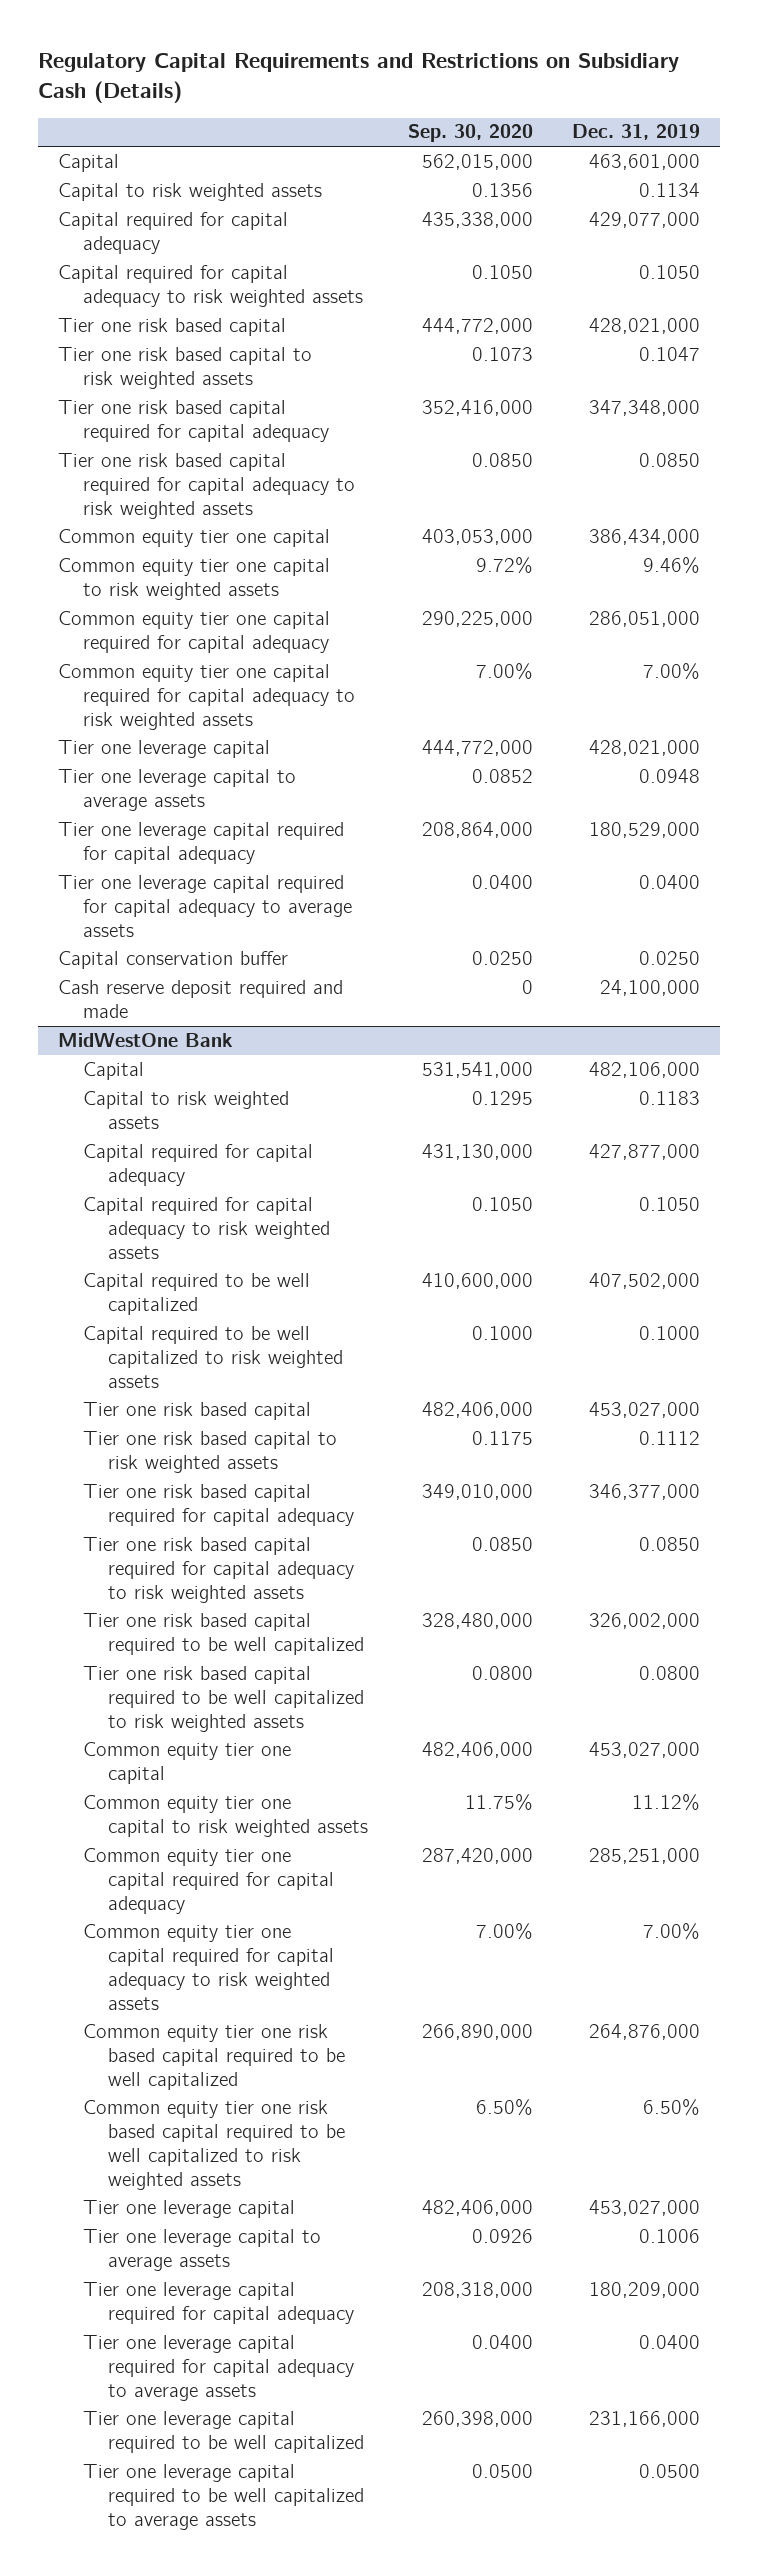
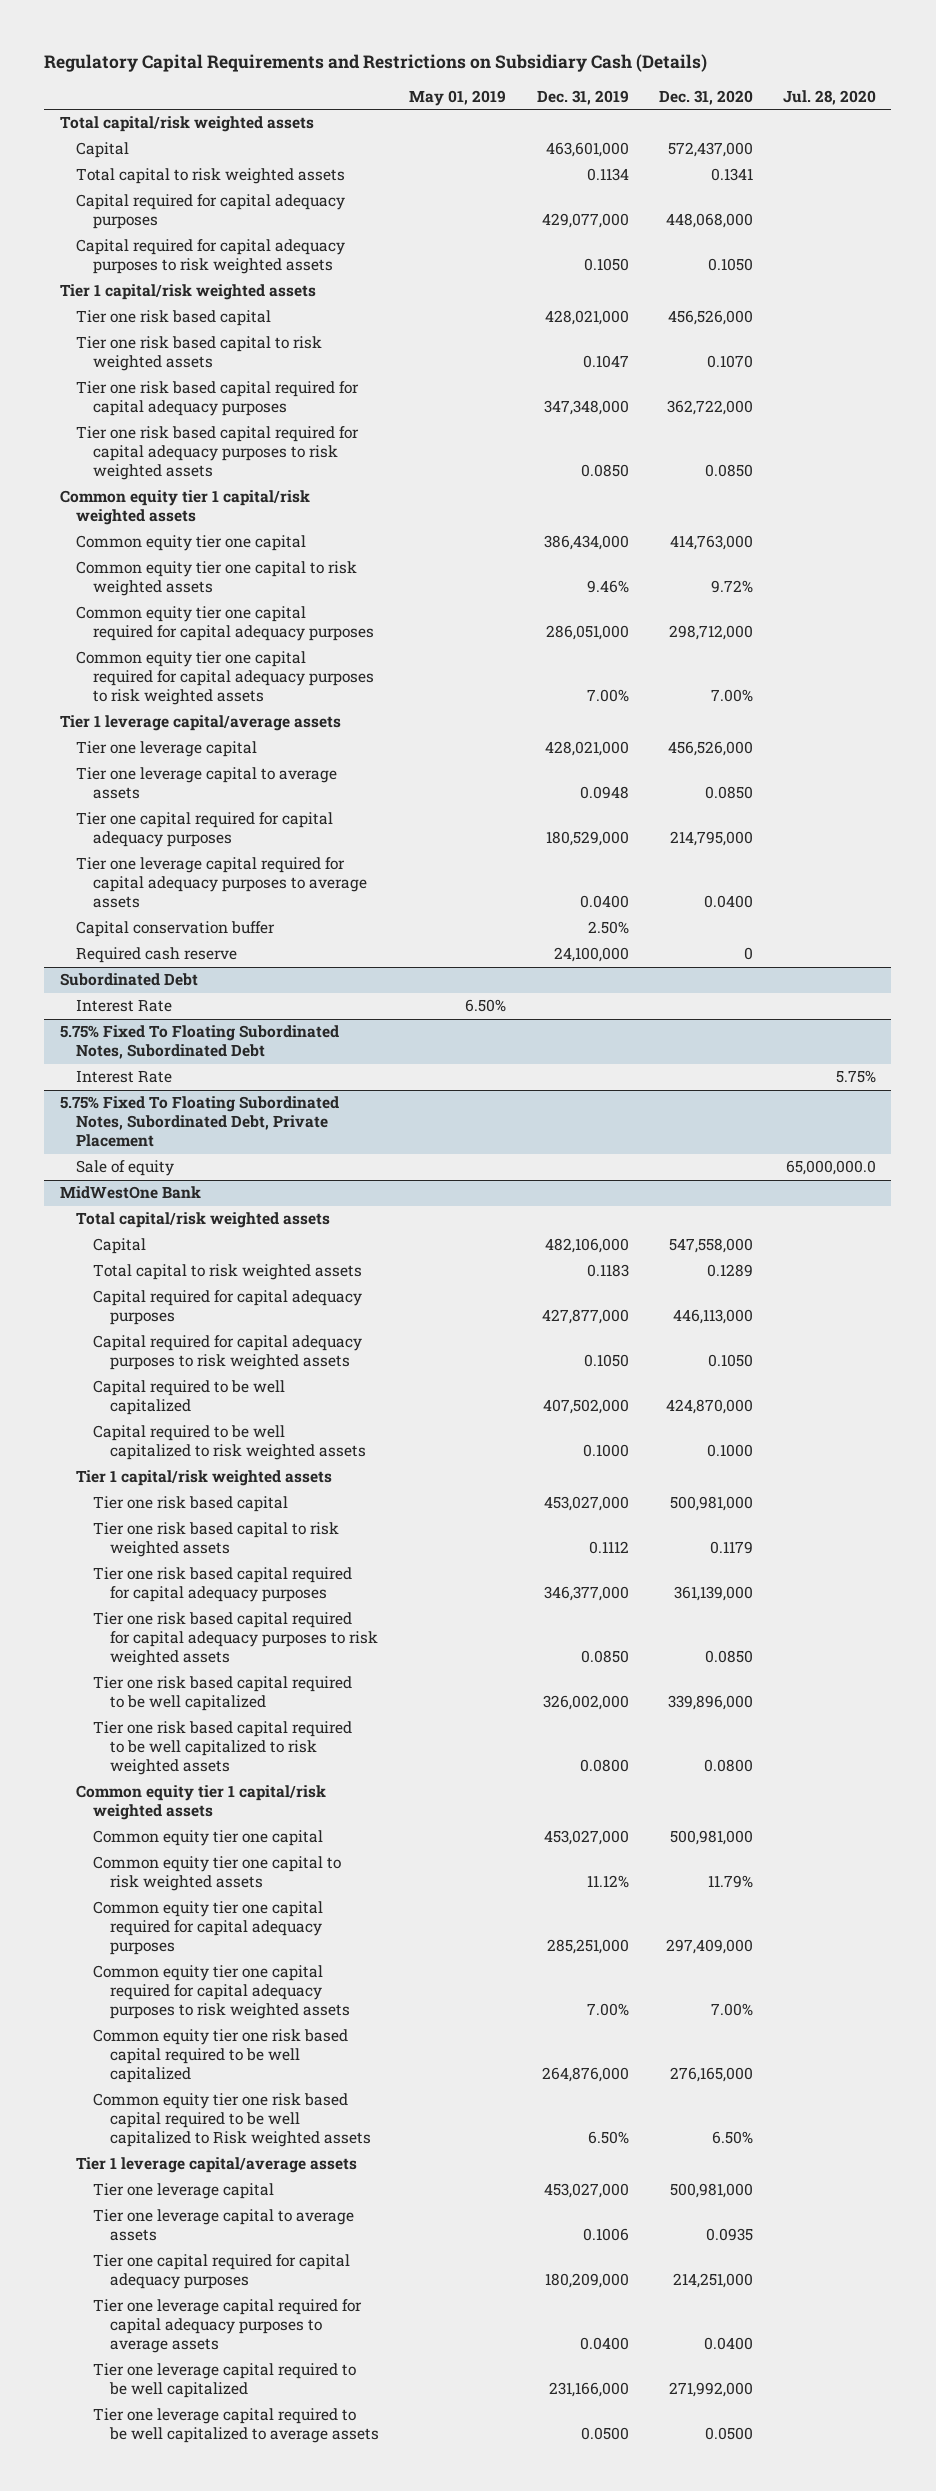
- | Sep. 30, 2020 | Dec. 31, 2019
+ | May 01, 2019 | Dec. 31, 2019 | Dec. 31, 2020 | Jul. 28, 2020
+ Total capital/risk weighted assets
- Capital to risk weighted assets | 0.1356 | 0.1134
- Capital required for capital adequacy | 435,338,000 | 429,077,000
- Capital required for capital adequacy to risk weighted assets | 0.1050 | 0.1050
+ Total capital to risk weighted assets | | 0.1134 | 0.1341 |
+ Capital required for capital adequacy purposes | | 429,077,000 | 448,068,000 |
+ Capital required for capital adequacy purposes to risk weighted assets | | 0.1050 | 0.1050 |
+ Tier 1 capital/risk weighted assets
- Tier one risk based capital required for capital adequacy | 352,416,000 | 347,348,000
- Tier one risk based capital required for capital adequacy to risk weighted assets | 0.0850 | 0.0850
+ Tier one risk based capital required for capital adequacy purposes | | 347,348,000 | 362,722,000 |
+ Tier one risk based capital required for capital adequacy purposes to risk weighted assets | | 0.0850 | 0.0850 |
+ Common equity tier 1 capital/risk weighted assets
- Common equity tier one capital required for capital adequacy | 290,225,000 | 286,051,000
- Common equity tier one capital required for capital adequacy to risk weighted assets | 7.00% | 7.00%
+ Common equity tier one capital required for capital adequacy purposes | | 286,051,000 | 298,712,000 |
+ Common equity tier one capital required for capital adequacy purposes to risk weighted assets | | 7.00% | 7.00% |
+ Tier 1 leverage capital/average assets
- Tier one leverage capital required for capital adequacy | 208,864,000 | 180,529,000
- Tier one leverage capital required for capital adequacy to average assets | 0.0400 | 0.0400
- Capital conservation buffer | 0.0250 | 0.0250
- Cash reserve deposit required and made | 0 | 24,100,000
+ Tier one capital required for capital adequacy purposes | | 180,529,000 | 214,795,000 |
+ Tier one leverage capital required for capital adequacy purposes to average assets | | 0.0400 | 0.0400 |
+ Capital conservation buffer | | 2.50% | |
+ Required cash reserve | | 24,100,000 | 0 |
+ Subordinated Debt
+ Interest Rate | 6.50% | | |
+ 5.75% Fixed To Floating Subordinated Notes, Subordinated Debt
+ Interest Rate | | | | 5.75%
+ 5.75% Fixed To Floating Subordinated Notes, Subordinated Debt, Private Placement
+ Sale of equity | | | | 65,000,000.0
@ MidWestOne Bank
+ Total capital/risk weighted assets
- Capital to risk weighted assets | 0.1295 | 0.1183
- Capital required for capital adequacy | 431,130,000 | 427,877,000
- Capital required for capital adequacy to risk weighted assets | 0.1050 | 0.1050
+ Total capital to risk weighted assets | | 0.1183 | 0.1289 |
+ Capital required for capital adequacy purposes | | 427,877,000 | 446,113,000 |
+ Capital required for capital adequacy purposes to risk weighted assets | | 0.1050 | 0.1050 |
+ Tier 1 capital/risk weighted assets
- Tier one risk based capital required for capital adequacy | 349,010,000 | 346,377,000
- Tier one risk based capital required for capital adequacy to risk weighted assets | 0.0850 | 0.0850
+ Tier one risk based capital required for capital adequacy purposes | | 346,377,000 | 361,139,000 |
+ Tier one risk based capital required for capital adequacy purposes to risk weighted assets | | 0.0850 | 0.0850 |
+ Common equity tier 1 capital/risk weighted assets
- Common equity tier one capital required for capital adequacy | 287,420,000 | 285,251,000
- Common equity tier one capital required for capital adequacy to risk weighted assets | 7.00% | 7.00%
+ Common equity tier one capital required for capital adequacy purposes | | 285,251,000 | 297,409,000 |
+ Common equity tier one capital required for capital adequacy purposes to risk weighted assets | | 7.00% | 7.00% |
- Common equity tier one risk based capital required to be well capitalized to risk weighted assets | 6.50% | 6.50%
+ Common equity tier one risk based capital required to be well capitalized to Risk weighted assets | | 6.50% | 6.50% |
+ Tier 1 leverage capital/average assets
- Tier one leverage capital required for capital adequacy | 208,318,000 | 180,209,000
- Tier one leverage capital required for capital adequacy to average assets | 0.0400 | 0.0400
+ Tier one capital required for capital adequacy purposes | | 180,209,000 | 214,251,000 |
+ Tier one leverage capital required for capital adequacy purposes to average assets | | 0.0400 | 0.0400 |

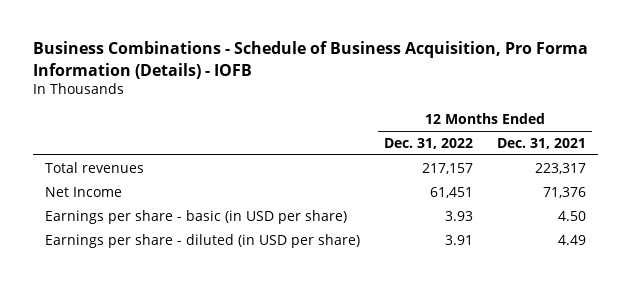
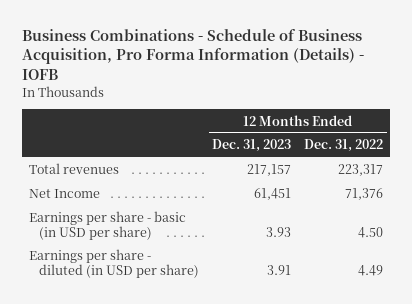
- | 12 Months Ended Dec. 31, 2022 | 12 Months Ended Dec. 31, 2021
+ | 12 Months Ended Dec. 31, 2023 | 12 Months Ended Dec. 31, 2022
- Total revenues | 217,157 | 223,317
- Net Income | 61,451 | 71,376
- Earnings per share - basic (in USD per share) | 3.93 | 4.50
- Earnings per share - diluted (in USD per share) | 3.91 | 4.49
+ Total revenues | 217,157 | 223,317
+ Net Income | 61,451 | 71,376
+ Earnings per share - basic (in USD per share) | 3.93 | 4.50
+ Earnings per share - diluted (in USD per share) | 3.91 | 4.49

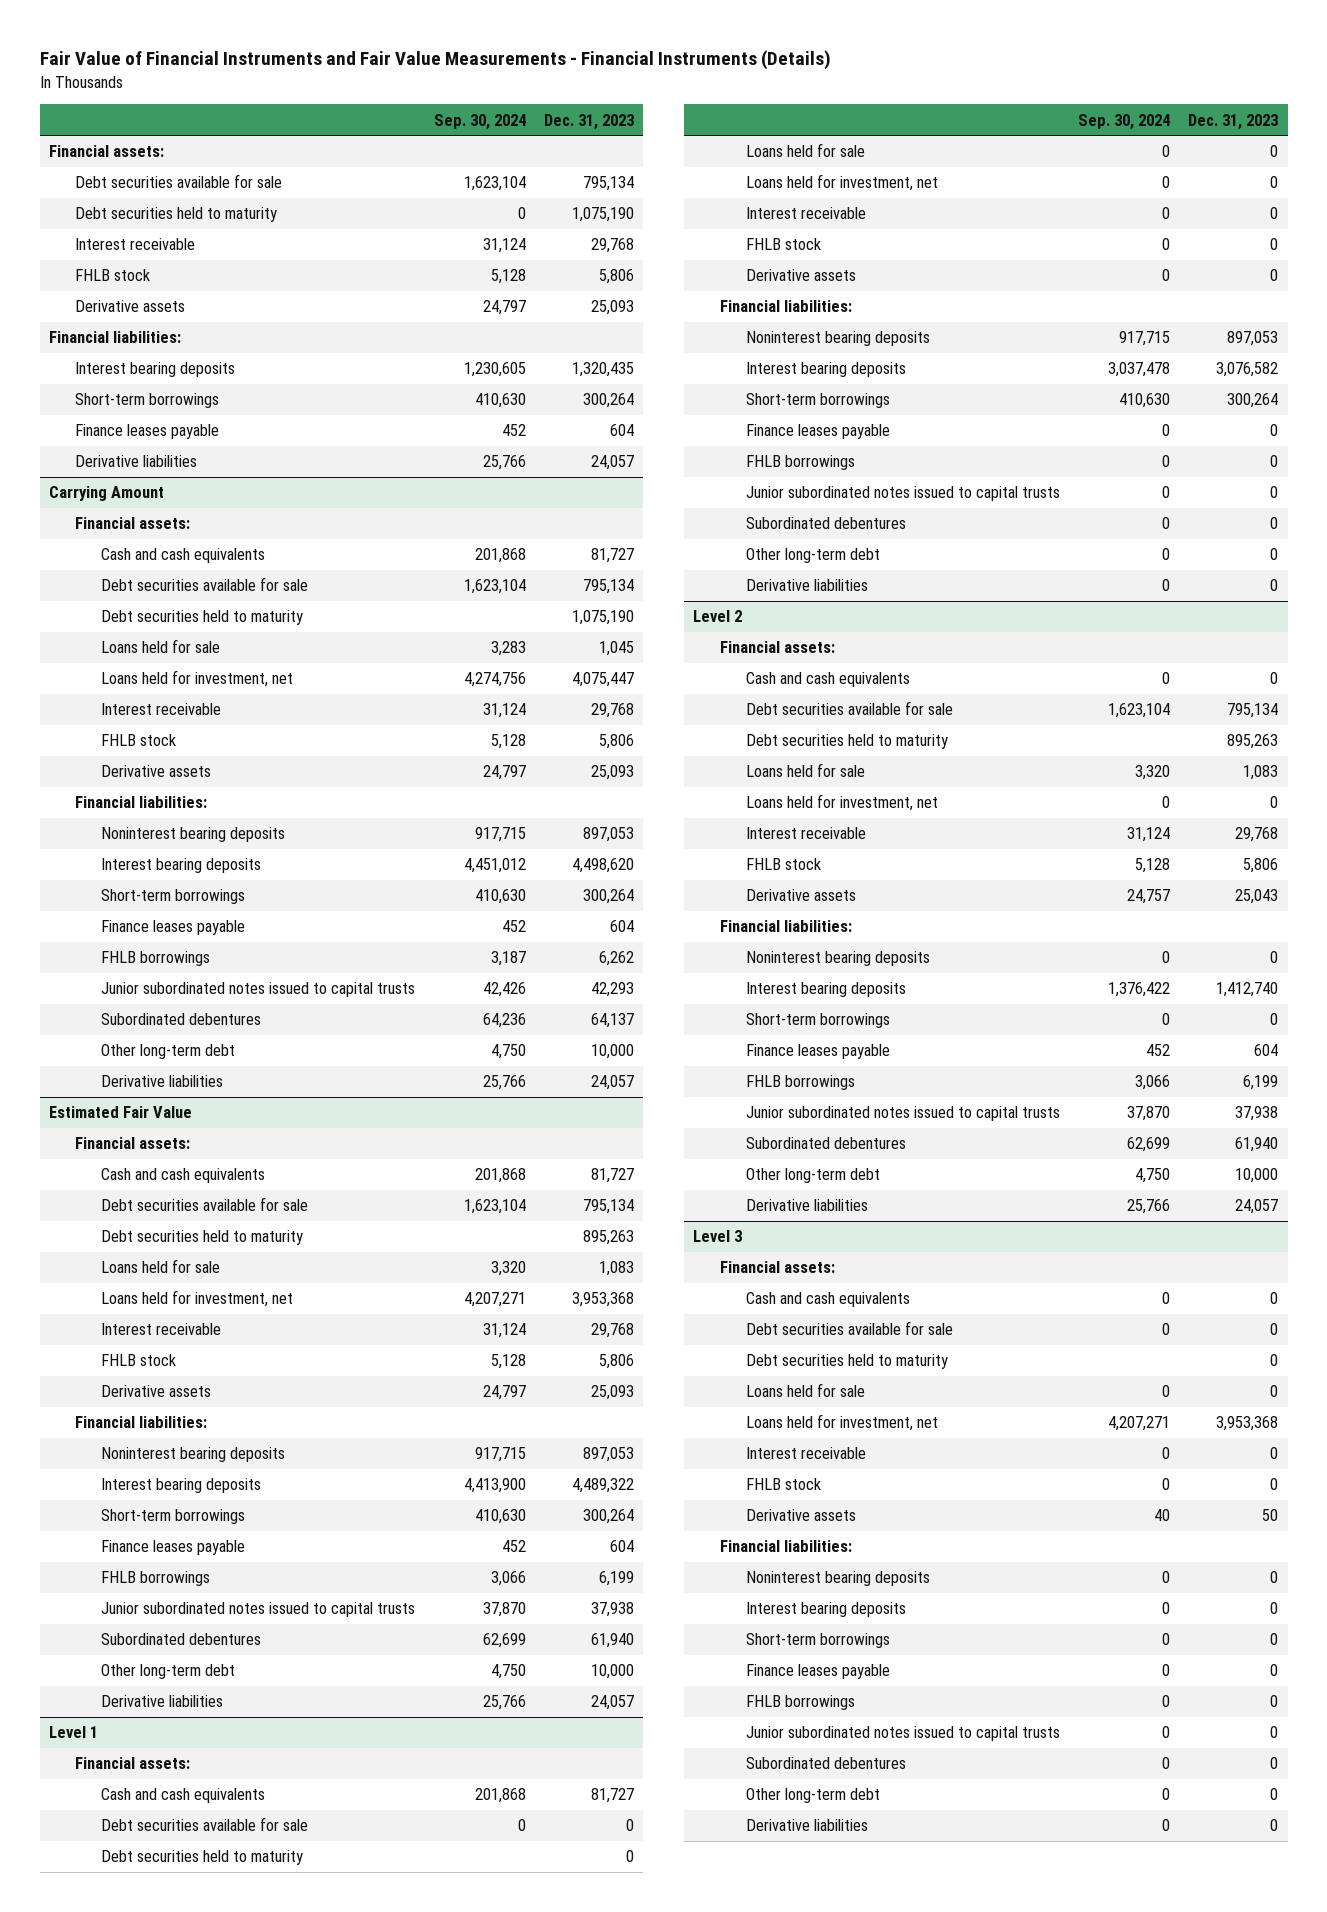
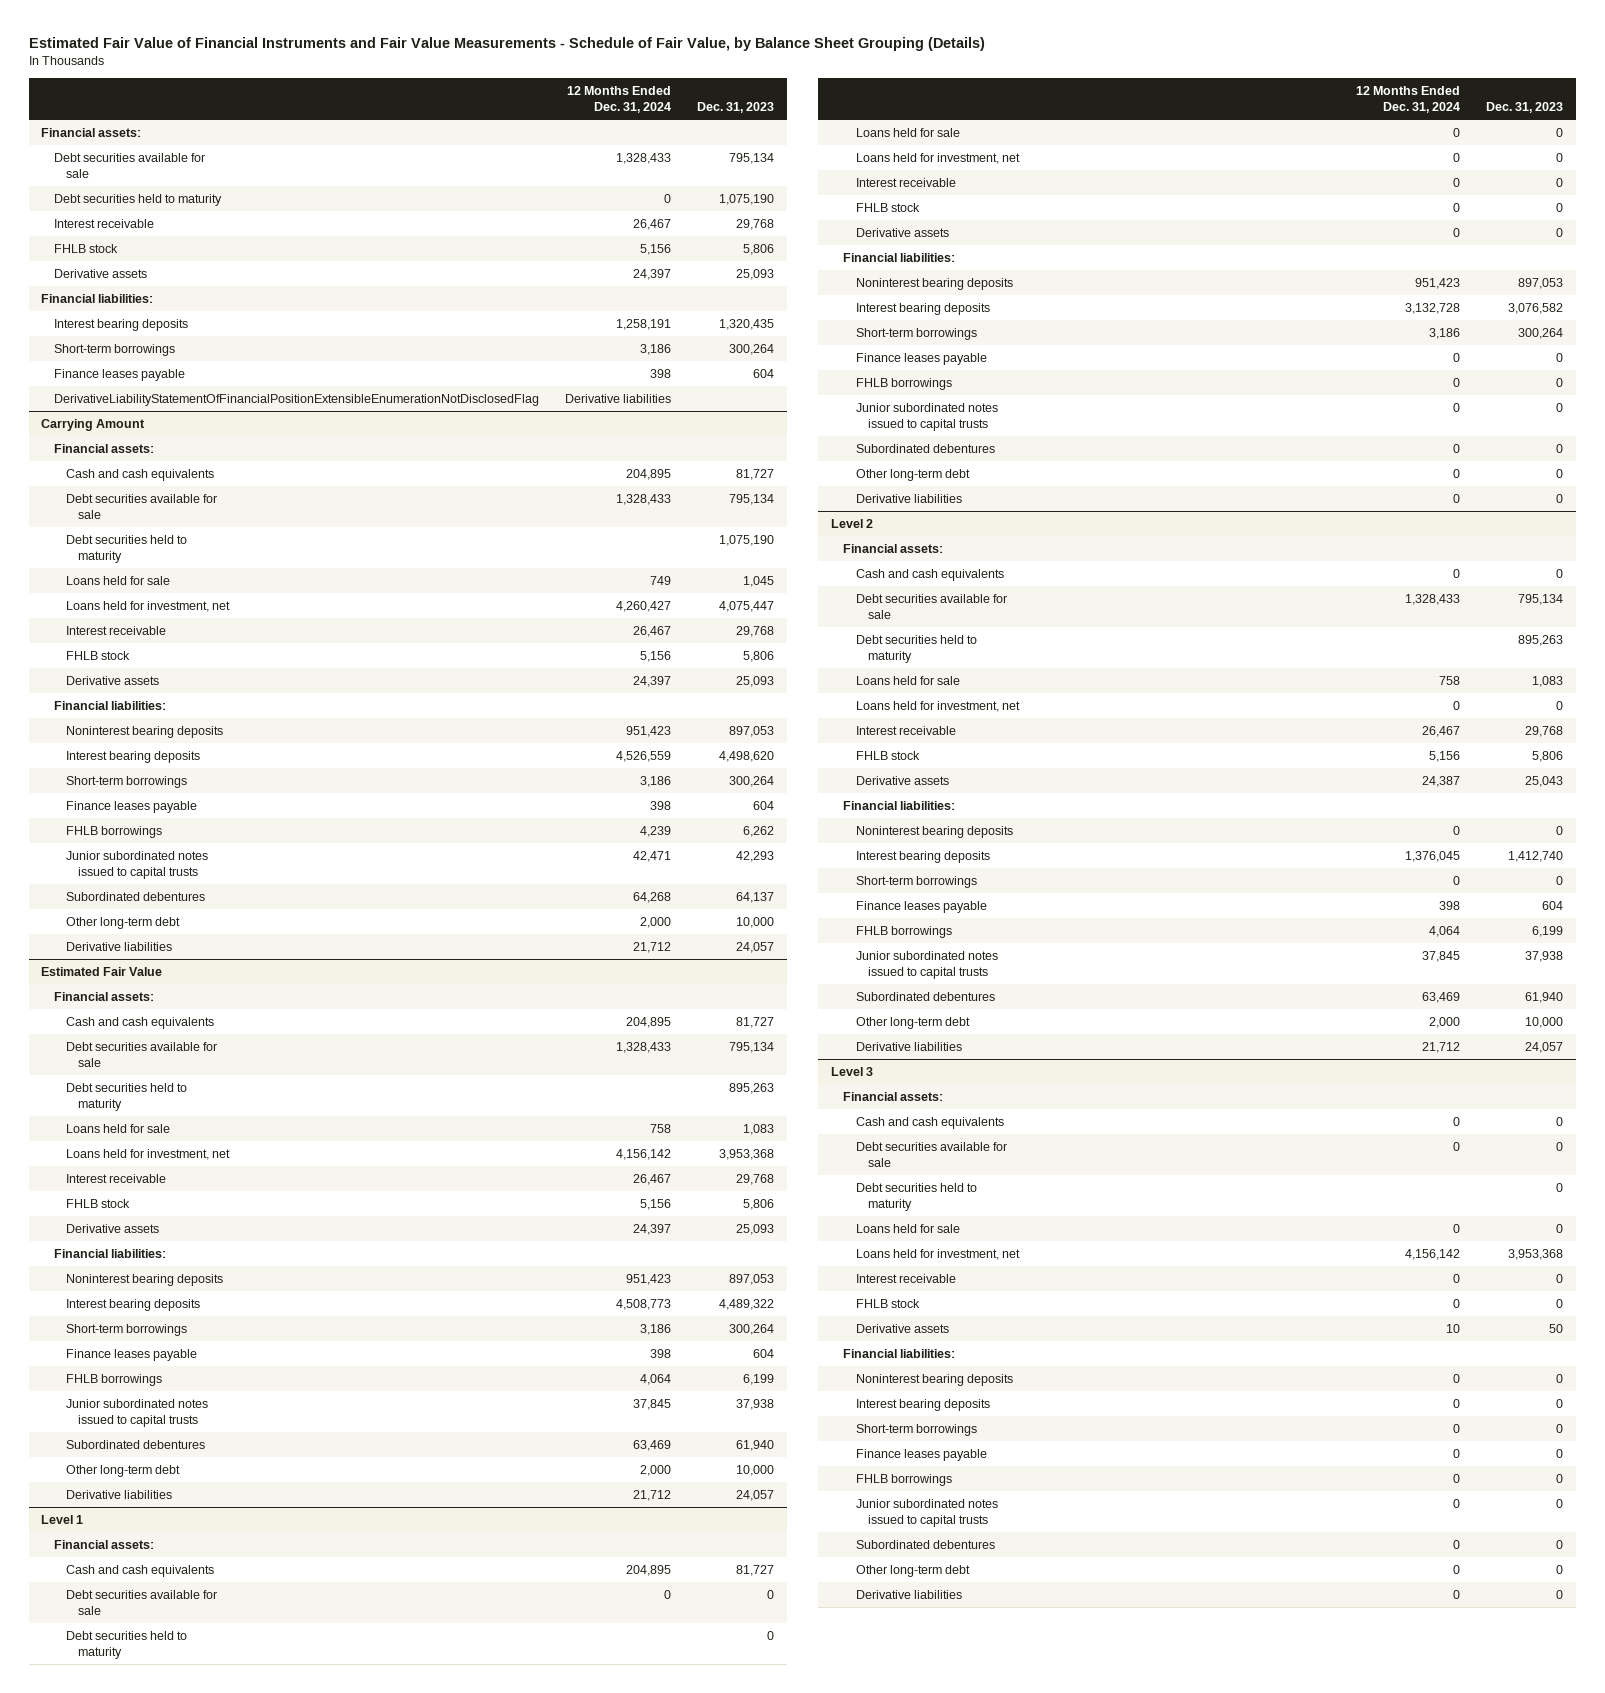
- Fair Value of Financial Instruments and Fair Value Measurements - Financial Instruments (Details)
+ Estimated Fair Value of Financial Instruments and Fair Value Measurements - Schedule of Fair Value, by Balance Sheet Grouping (Details)
- | Sep. 30, 2024 | Dec. 31, 2023
+ | 12 Months Ended Dec. 31, 2024 | Dec. 31, 2023
- Derivative liabilities | 25,766 | 24,057
+ DerivativeLiabilityStatementOfFinancialPositionExtensibleEnumerationNotDisclosedFlag | Derivative liabilities |

